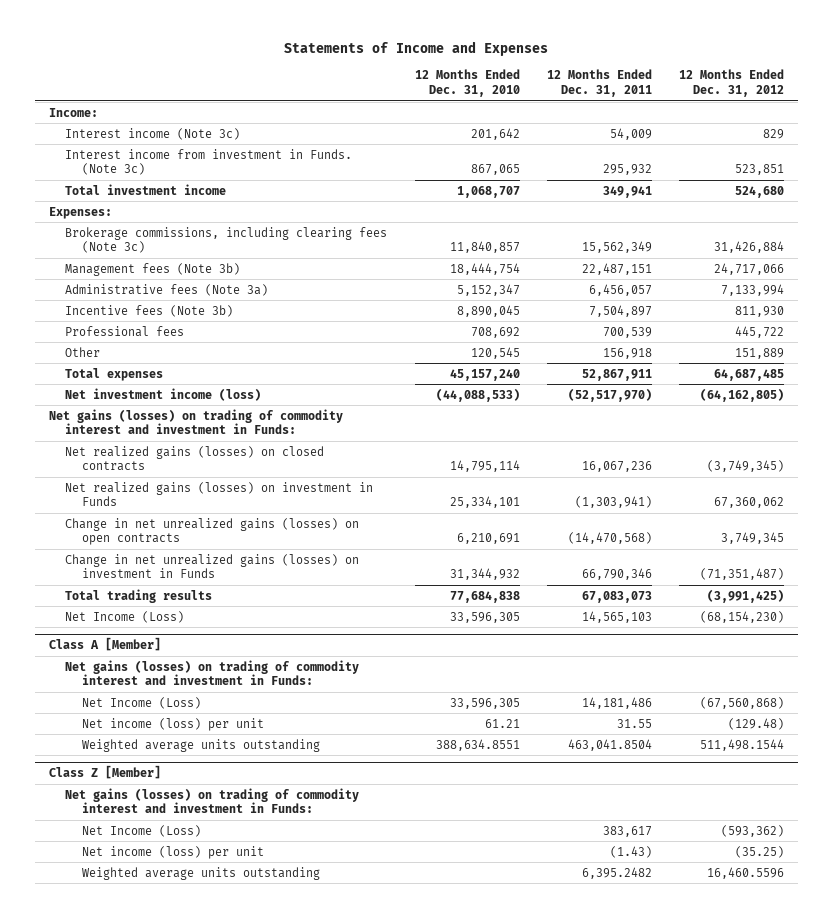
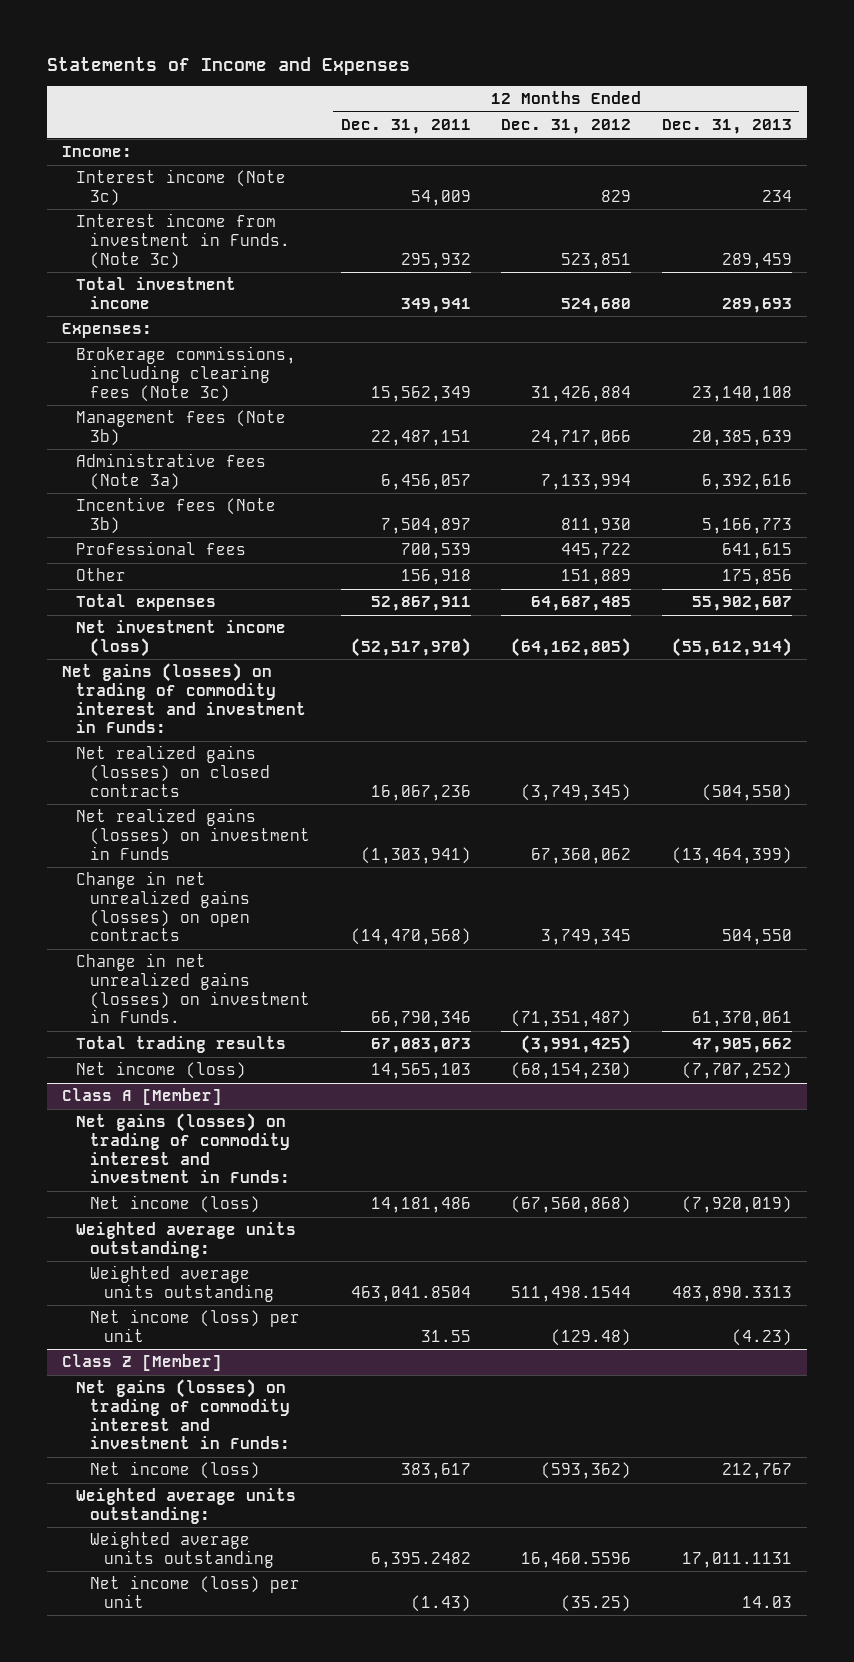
- | 12 Months Ended Dec. 31, 2010 | 12 Months Ended Dec. 31, 2011 | 12 Months Ended Dec. 31, 2012
+ | 12 Months Ended Dec. 31, 2011 | 12 Months Ended Dec. 31, 2012 | 12 Months Ended Dec. 31, 2013
- Change in net unrealized gains (losses) on investment in Funds | 31,344,932 | 66,790,346 | (71,351,487)
+ Change in net unrealized gains (losses) on investment in Funds. | 66,790,346 | (71,351,487) | 61,370,061
- Net Income (Loss) | 33,596,305 | 14,565,103 | (68,154,230)
+ Net income (loss) | 14,565,103 | (68,154,230) | (7,707,252)
@ Class A [Member]
- Net Income (Loss) | 33,596,305 | 14,181,486 | (67,560,868)
+ Net income (loss) | 14,181,486 | (67,560,868) | (7,920,019)
+ Weighted average units outstanding:
moved down: Net income (loss) per unit | 31.55 | (129.48) | (4.23)
@ Class Z [Member]
- Net Income (Loss) | | 383,617 | (593,362)
+ Net income (loss) | 383,617 | (593,362) | 212,767
+ Weighted average units outstanding:
moved down: Net income (loss) per unit | (1.43) | (35.25) | 14.03

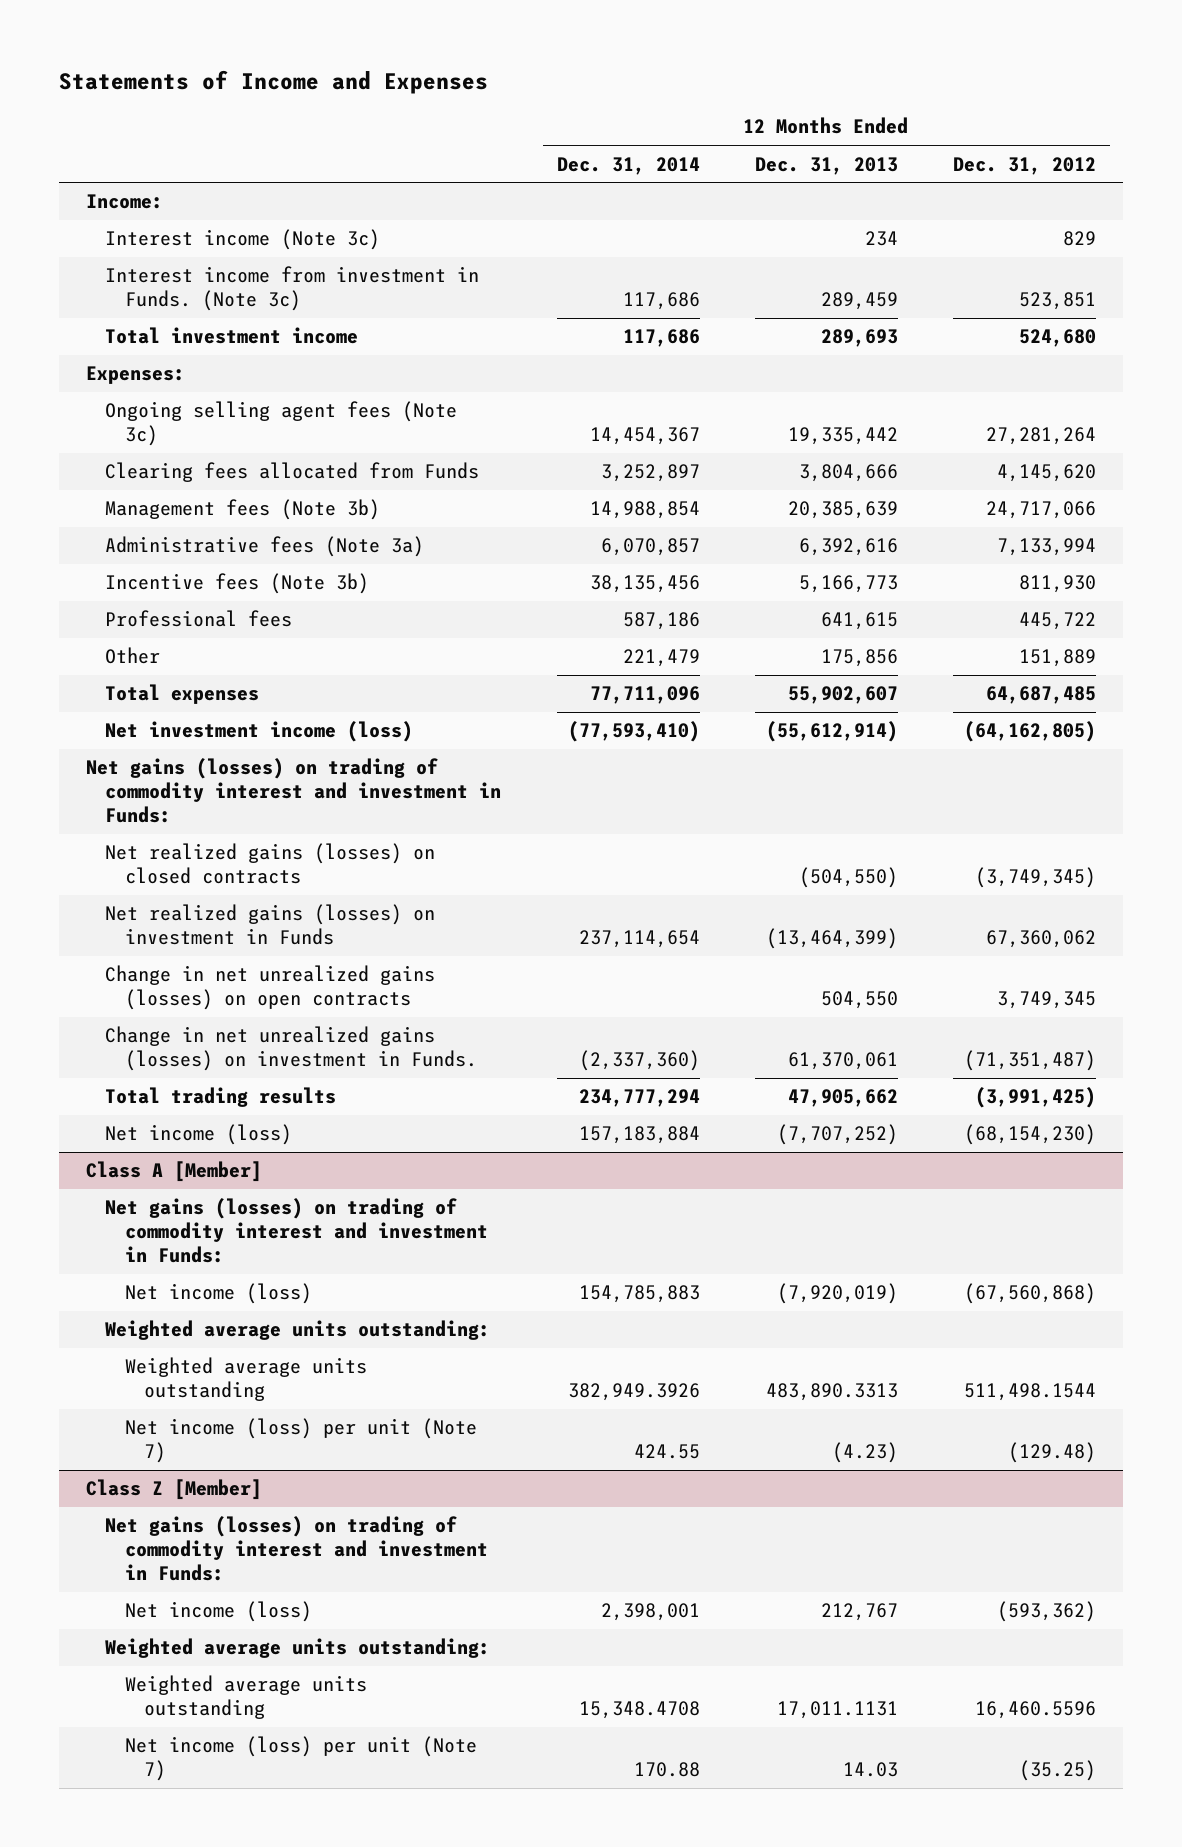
- | 12 Months Ended Dec. 31, 2011 | 12 Months Ended Dec. 31, 2012 | 12 Months Ended Dec. 31, 2013
+ | 12 Months Ended Dec. 31, 2014 | 12 Months Ended Dec. 31, 2013 | 12 Months Ended Dec. 31, 2012
- Brokerage commissions, including clearing fees (Note 3c) | 15,562,349 | 31,426,884 | 23,140,108
+ Ongoing selling agent fees (Note 3c) | 14,454,367 | 19,335,442 | 27,281,264
+ Clearing fees allocated from Funds | 3,252,897 | 3,804,666 | 4,145,620
@ Class A [Member]
- Net income (loss) per unit | 31.55 | (129.48) | (4.23)
+ Net income (loss) per unit (Note 7) | 424.55 | (4.23) | (129.48)
@ Class Z [Member]
- Net income (loss) per unit | (1.43) | (35.25) | 14.03
+ Net income (loss) per unit (Note 7) | 170.88 | 14.03 | (35.25)

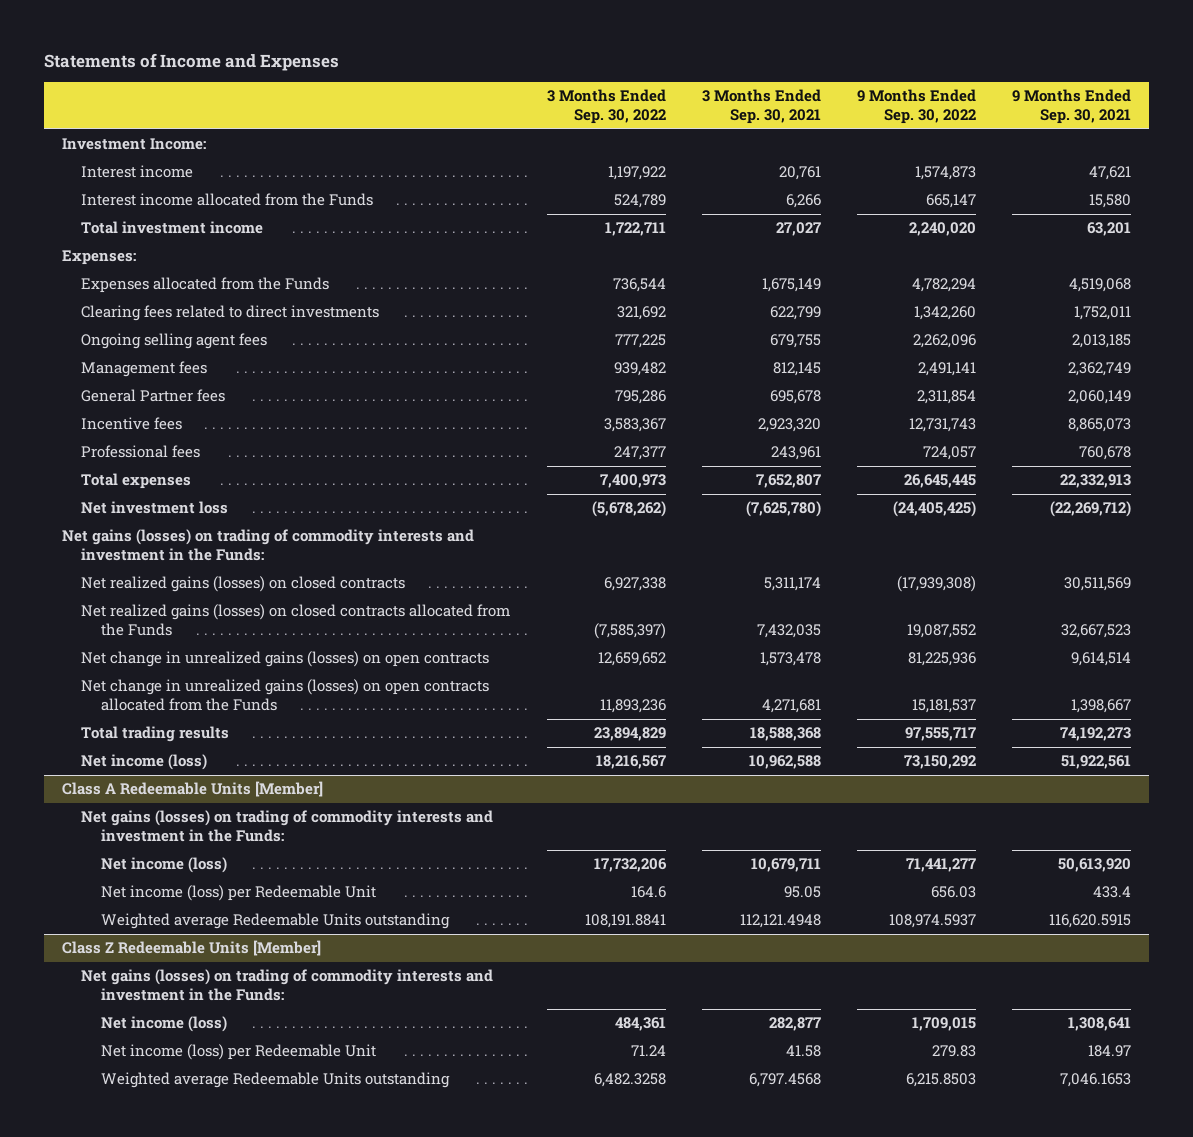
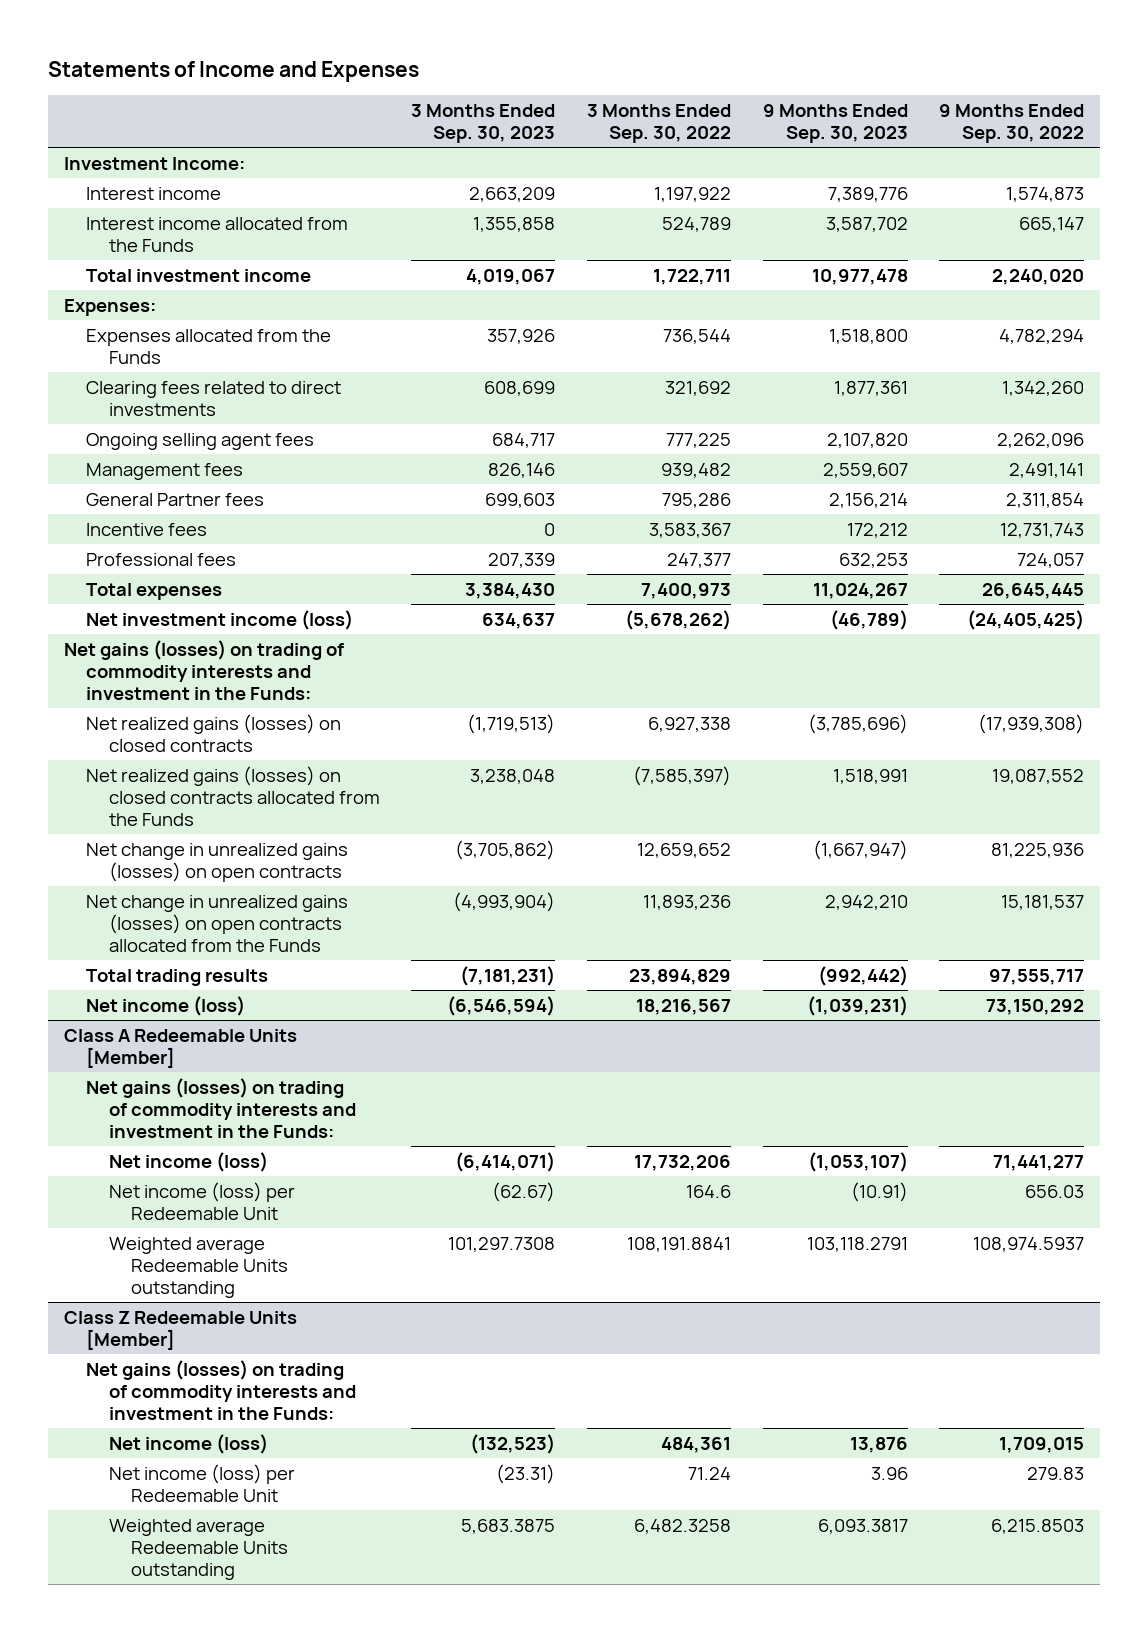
- | 3 Months Ended Sep. 30, 2022 | 3 Months Ended Sep. 30, 2021 | 9 Months Ended Sep. 30, 2022 | 9 Months Ended Sep. 30, 2021
+ | 3 Months Ended Sep. 30, 2023 | 3 Months Ended Sep. 30, 2022 | 9 Months Ended Sep. 30, 2023 | 9 Months Ended Sep. 30, 2022
- Net investment loss | (5,678,262) | (7,625,780) | (24,405,425) | (22,269,712)
+ Net investment income (loss) | 634,637 | (5,678,262) | (46,789) | (24,405,425)

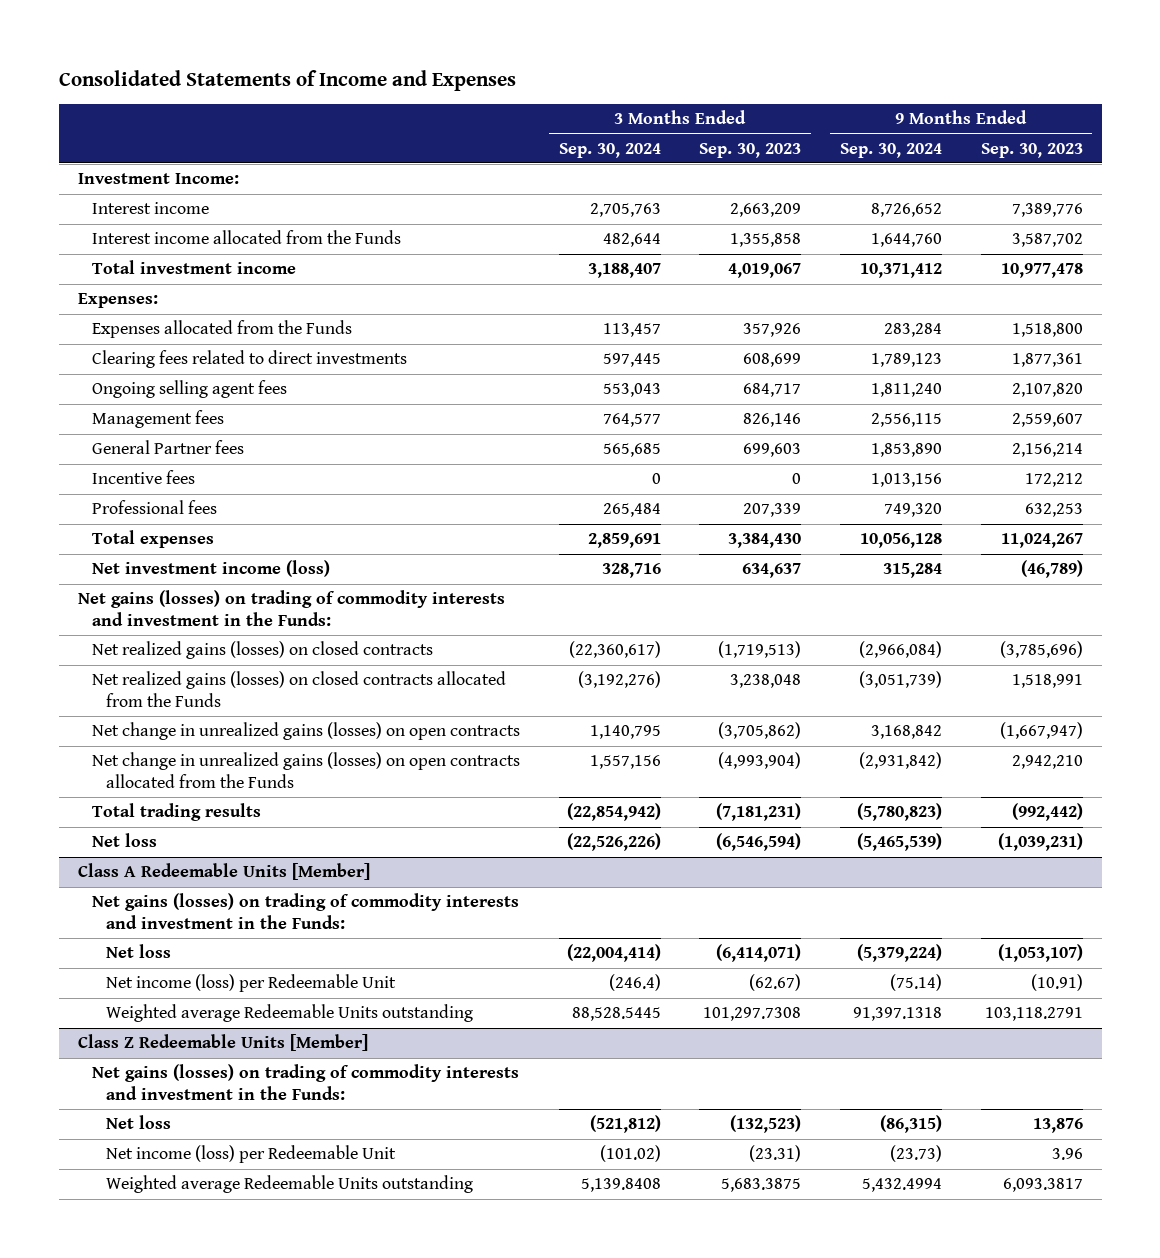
- Statements of Income and Expenses
+ Consolidated Statements of Income and Expenses
- | 3 Months Ended Sep. 30, 2023 | 3 Months Ended Sep. 30, 2022 | 9 Months Ended Sep. 30, 2023 | 9 Months Ended Sep. 30, 2022
+ | 3 Months Ended Sep. 30, 2024 | 3 Months Ended Sep. 30, 2023 | 9 Months Ended Sep. 30, 2024 | 9 Months Ended Sep. 30, 2023
- Net income (loss) | (6,546,594) | 18,216,567 | (1,039,231) | 73,150,292
+ Net loss | (22,526,226) | (6,546,594) | (5,465,539) | (1,039,231)
@ Class A Redeemable Units [Member]
- Net income (loss) | (6,414,071) | 17,732,206 | (1,053,107) | 71,441,277
+ Net loss | (22,004,414) | (6,414,071) | (5,379,224) | (1,053,107)
@ Class Z Redeemable Units [Member]
- Net income (loss) | (132,523) | 484,361 | 13,876 | 1,709,015
+ Net loss | (521,812) | (132,523) | (86,315) | 13,876

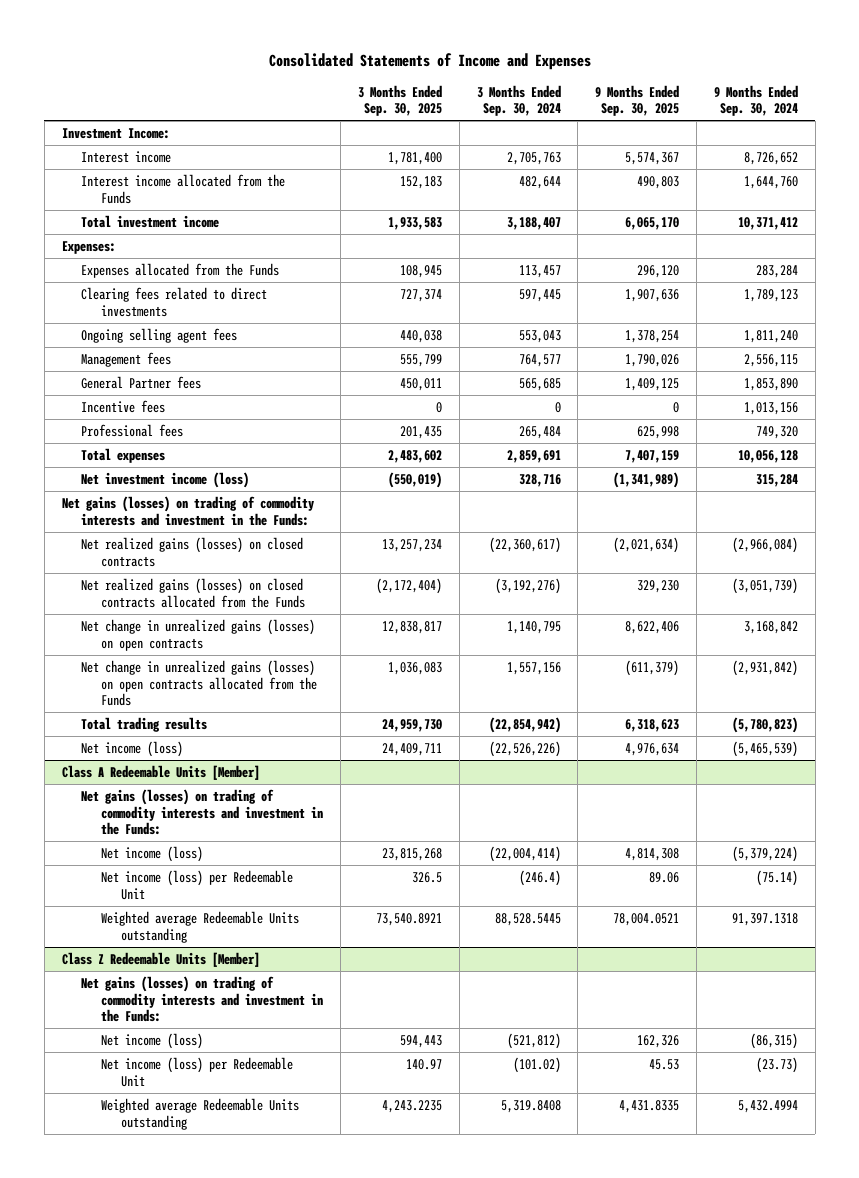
- | 3 Months Ended Sep. 30, 2024 | 3 Months Ended Sep. 30, 2023 | 9 Months Ended Sep. 30, 2024 | 9 Months Ended Sep. 30, 2023
+ | 3 Months Ended Sep. 30, 2025 | 3 Months Ended Sep. 30, 2024 | 9 Months Ended Sep. 30, 2025 | 9 Months Ended Sep. 30, 2024
- Net loss | (22,526,226) | (6,546,594) | (5,465,539) | (1,039,231)
+ Net income (loss) | 24,409,711 | (22,526,226) | 4,976,634 | (5,465,539)
@ Class A Redeemable Units [Member]
- Net loss | (22,004,414) | (6,414,071) | (5,379,224) | (1,053,107)
+ Net income (loss) | 23,815,268 | (22,004,414) | 4,814,308 | (5,379,224)
@ Class Z Redeemable Units [Member]
- Net loss | (521,812) | (132,523) | (86,315) | 13,876
+ Net income (loss) | 594,443 | (521,812) | 162,326 | (86,315)
- Weighted average Redeemable Units outstanding | 5,139.8408 | 5,683.3875 | 5,432.4994 | 6,093.3817
+ Weighted average Redeemable Units outstanding | 4,243.2235 | 5,319.8408 | 4,431.8335 | 5,432.4994

